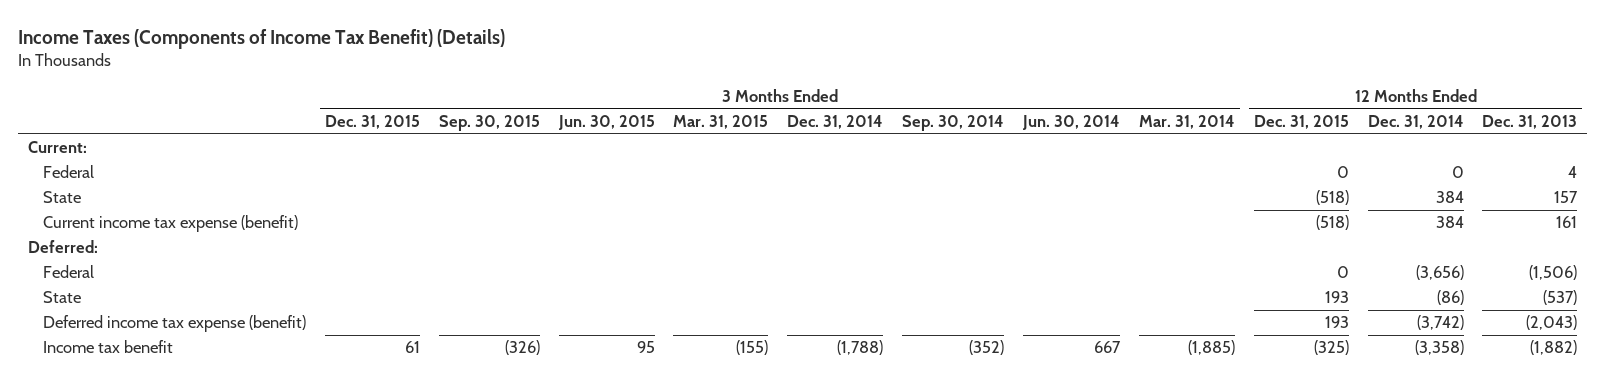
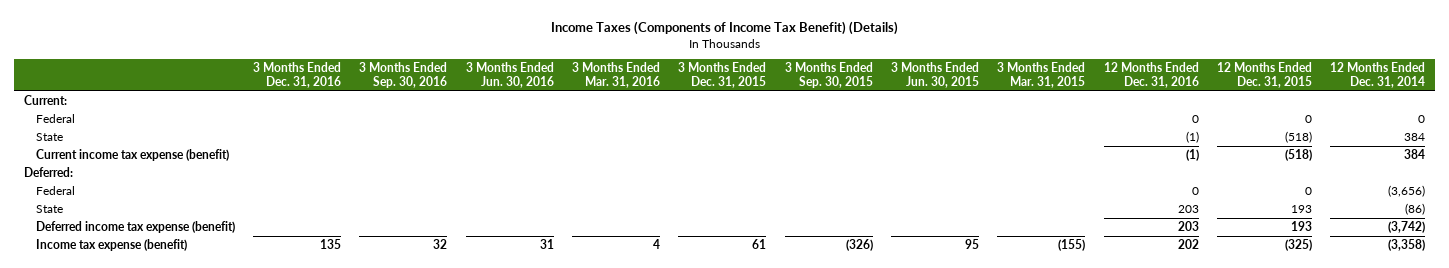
- | 3 Months Ended Dec. 31, 2015 | 3 Months Ended Sep. 30, 2015 | 3 Months Ended Jun. 30, 2015 | 3 Months Ended Mar. 31, 2015 | 3 Months Ended Dec. 31, 2014 | 3 Months Ended Sep. 30, 2014 | 3 Months Ended Jun. 30, 2014 | 3 Months Ended Mar. 31, 2014 | 12 Months Ended Dec. 31, 2015 | 12 Months Ended Dec. 31, 2014 | 12 Months Ended Dec. 31, 2013
+ | 3 Months Ended Dec. 31, 2016 | 3 Months Ended Sep. 30, 2016 | 3 Months Ended Jun. 30, 2016 | 3 Months Ended Mar. 31, 2016 | 3 Months Ended Dec. 31, 2015 | 3 Months Ended Sep. 30, 2015 | 3 Months Ended Jun. 30, 2015 | 3 Months Ended Mar. 31, 2015 | 12 Months Ended Dec. 31, 2016 | 12 Months Ended Dec. 31, 2015 | 12 Months Ended Dec. 31, 2014
- Income tax benefit | 61 | (326) | 95 | (155) | (1,788) | (352) | 667 | (1,885) | (325) | (3,358) | (1,882)
+ Income tax expense (benefit) | 135 | 32 | 31 | 4 | 61 | (326) | 95 | (155) | 202 | (325) | (3,358)

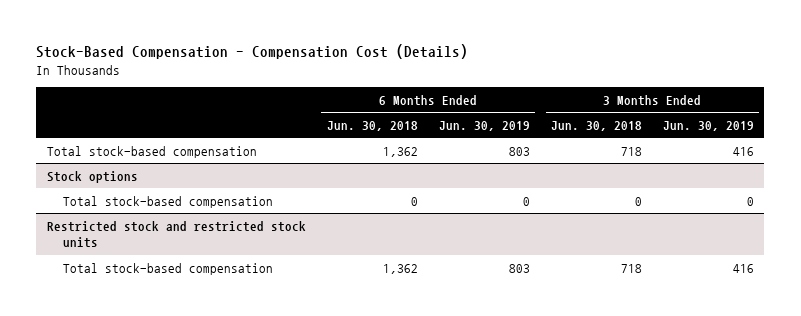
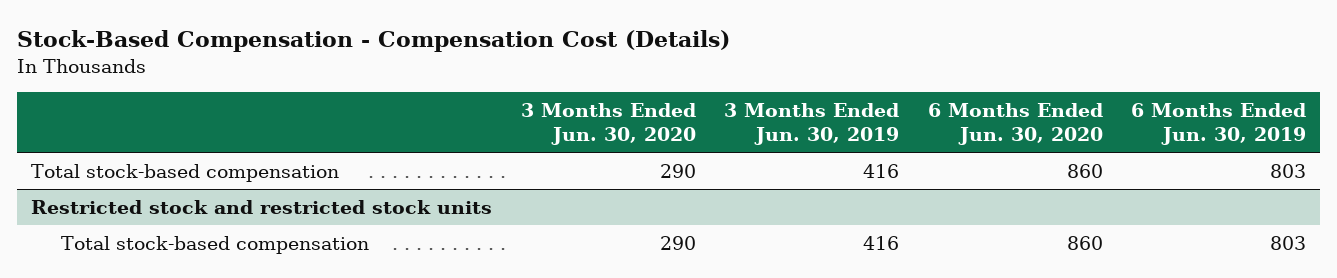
- | 6 Months Ended Jun. 30, 2018 | 6 Months Ended Jun. 30, 2019 | 3 Months Ended Jun. 30, 2018 | 3 Months Ended Jun. 30, 2019
+ | 3 Months Ended Jun. 30, 2020 | 3 Months Ended Jun. 30, 2019 | 6 Months Ended Jun. 30, 2020 | 6 Months Ended Jun. 30, 2019
- Stock options
- Total stock-based compensation | 0 | 0 | 0 | 0

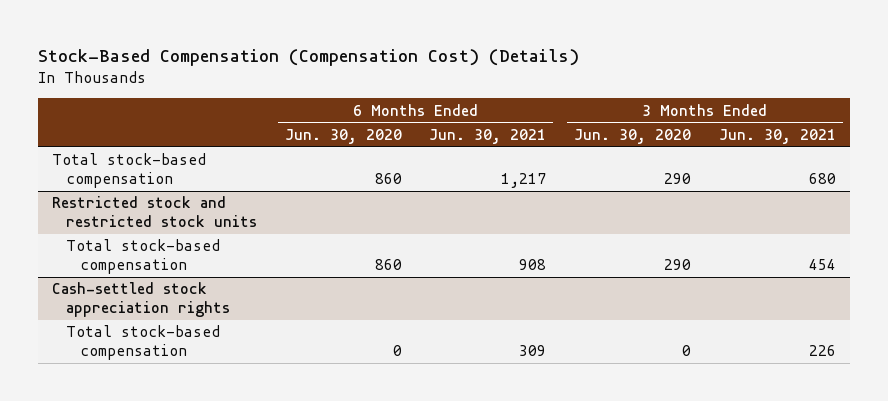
- Stock-Based Compensation - Compensation Cost (Details)
+ Stock-Based Compensation (Compensation Cost) (Details)
- | 3 Months Ended Jun. 30, 2020 | 3 Months Ended Jun. 30, 2019 | 6 Months Ended Jun. 30, 2020 | 6 Months Ended Jun. 30, 2019
+ | 6 Months Ended Jun. 30, 2020 | 6 Months Ended Jun. 30, 2021 | 3 Months Ended Jun. 30, 2020 | 3 Months Ended Jun. 30, 2021
+ Cash-settled stock appreciation rights
+ Total stock-based compensation | 0 | 309 | 0 | 226

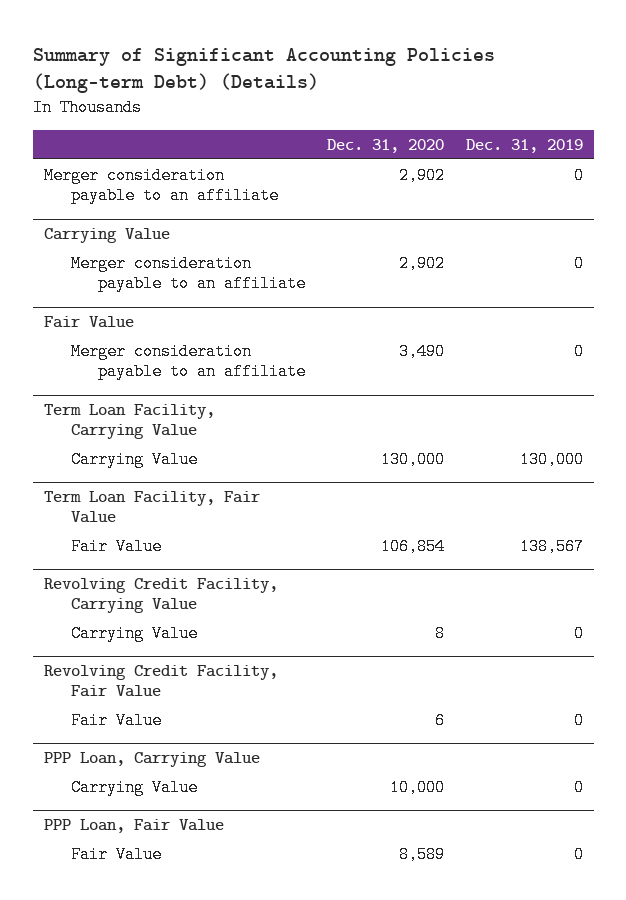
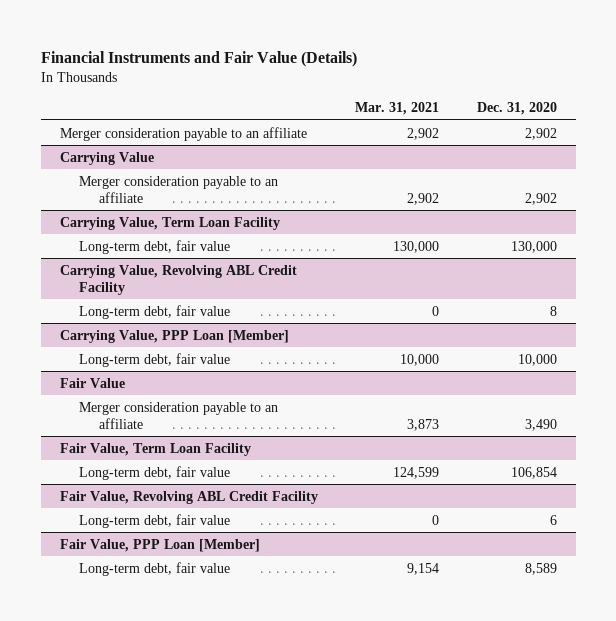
- Summary of Significant Accounting Policies (Long-term Debt) (Details)
+ Financial Instruments and Fair Value (Details)
- | Dec. 31, 2020 | Dec. 31, 2019
+ | Mar. 31, 2021 | Dec. 31, 2020
+ Carrying Value, Term Loan Facility
+ Long-term debt, fair value | 130,000 | 130,000
+ Carrying Value, Revolving ABL Credit Facility
+ Long-term debt, fair value | 0 | 8
+ Carrying Value, PPP Loan [Member]
+ Long-term debt, fair value | 10,000 | 10,000
- Term Loan Facility, Carrying Value
- Carrying Value | 130,000 | 130,000
- Term Loan Facility, Fair Value
- Fair Value | 106,854 | 138,567
- Revolving Credit Facility, Carrying Value
- Carrying Value | 8 | 0
- Revolving Credit Facility, Fair Value
- Fair Value | 6 | 0
- PPP Loan, Carrying Value
- Carrying Value | 10,000 | 0
- PPP Loan, Fair Value
- Fair Value | 8,589 | 0
+ Fair Value, Term Loan Facility
+ Long-term debt, fair value | 124,599 | 106,854
+ Fair Value, Revolving ABL Credit Facility
+ Long-term debt, fair value | 0 | 6
+ Fair Value, PPP Loan [Member]
+ Long-term debt, fair value | 9,154 | 8,589

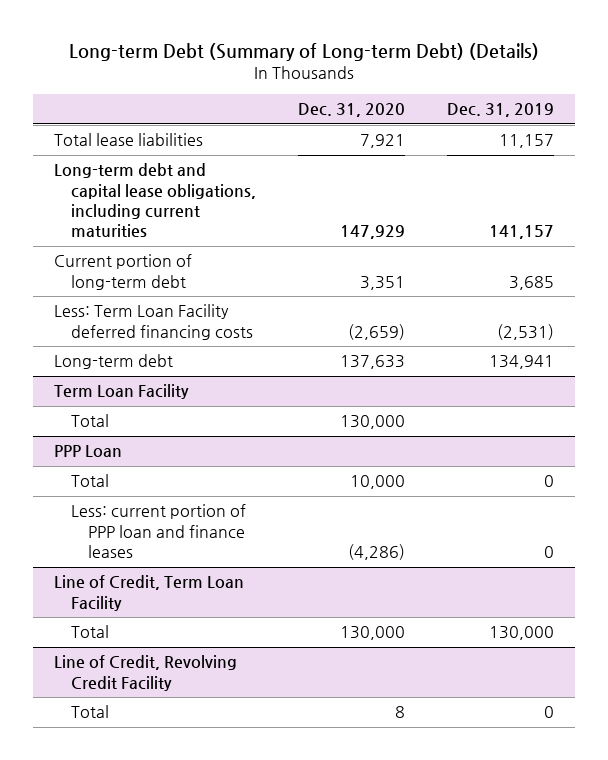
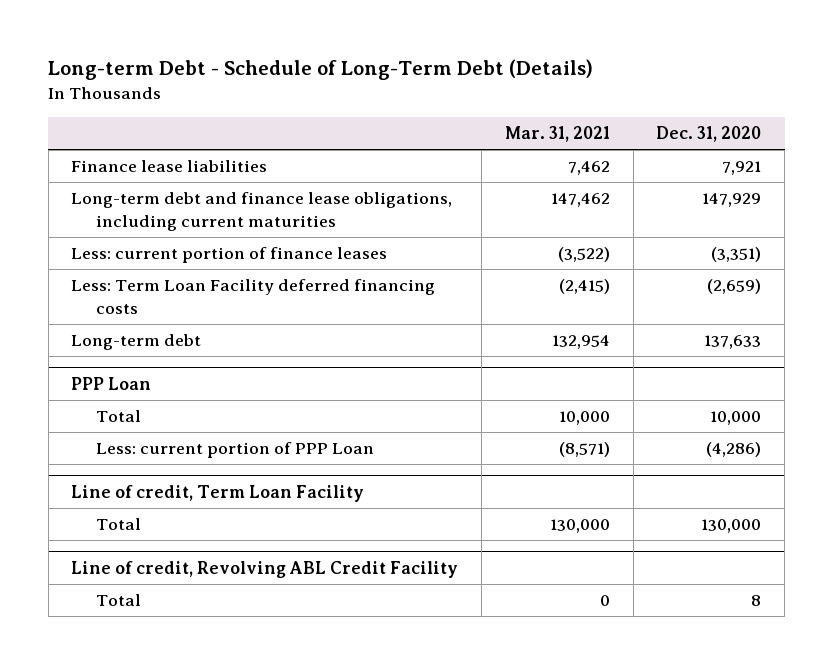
- Long-term Debt (Summary of Long-term Debt) (Details)
+ Long-term Debt - Schedule of Long-Term Debt (Details)
- | Dec. 31, 2020 | Dec. 31, 2019
+ | Mar. 31, 2021 | Dec. 31, 2020
- Total lease liabilities | 7,921 | 11,157
- Long-term debt and capital lease obligations, including current maturities | 147,929 | 141,157
- Current portion of long-term debt | 3,351 | 3,685
+ Finance lease liabilities | 7,462 | 7,921
+ Long-term debt and finance lease obligations, including current maturities | 147,462 | 147,929
+ Less: current portion of finance leases | (3,522) | (3,351)
- Term Loan Facility
- Total | 130,000 |
@ PPP Loan
- Less: current portion of PPP loan and finance leases | (4,286) | 0
- Line of Credit, Term Loan Facility
@ PPP Loan
+ Less: current portion of PPP Loan | (8,571) | (4,286)
+ Line of credit, Term Loan Facility
- Line of Credit, Revolving Credit Facility
+ Line of credit, Revolving ABL Credit Facility

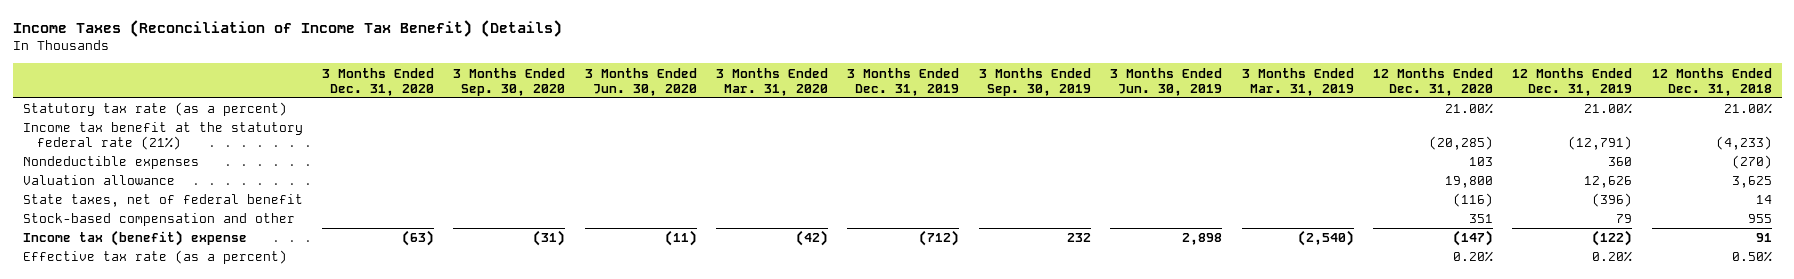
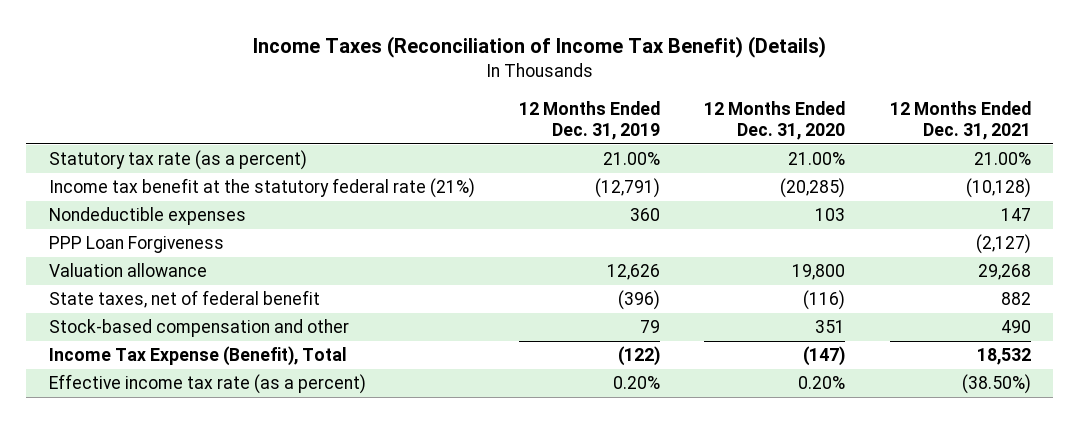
- | 3 Months Ended Dec. 31, 2020 | 3 Months Ended Sep. 30, 2020 | 3 Months Ended Jun. 30, 2020 | 3 Months Ended Mar. 31, 2020 | 3 Months Ended Dec. 31, 2019 | 3 Months Ended Sep. 30, 2019 | 3 Months Ended Jun. 30, 2019 | 3 Months Ended Mar. 31, 2019 | 12 Months Ended Dec. 31, 2020 | 12 Months Ended Dec. 31, 2019 | 12 Months Ended Dec. 31, 2018
+ | 12 Months Ended Dec. 31, 2019 | 12 Months Ended Dec. 31, 2020 | 12 Months Ended Dec. 31, 2021
+ PPP Loan Forgiveness | | | (2,127)
- Income tax (benefit) expense | (63) | (31) | (11) | (42) | (712) | 232 | 2,898 | (2,540) | (147) | (122) | 91
- Effective tax rate (as a percent) | | | | | | | | | 0.20% | 0.20% | 0.50%
+ Income Tax Expense (Benefit), Total | (122) | (147) | 18,532
+ Effective income tax rate (as a percent) | 0.20% | 0.20% | (38.50%)

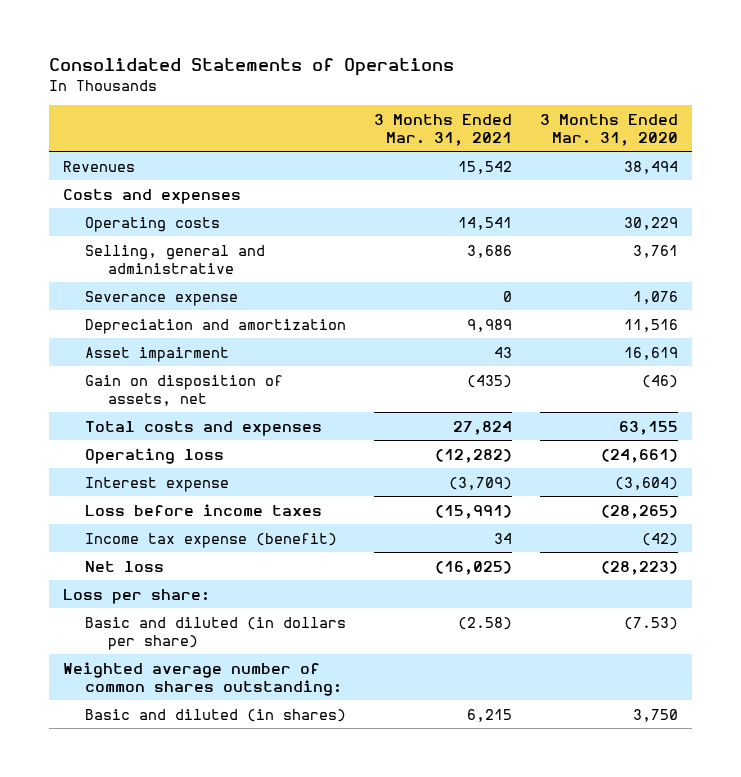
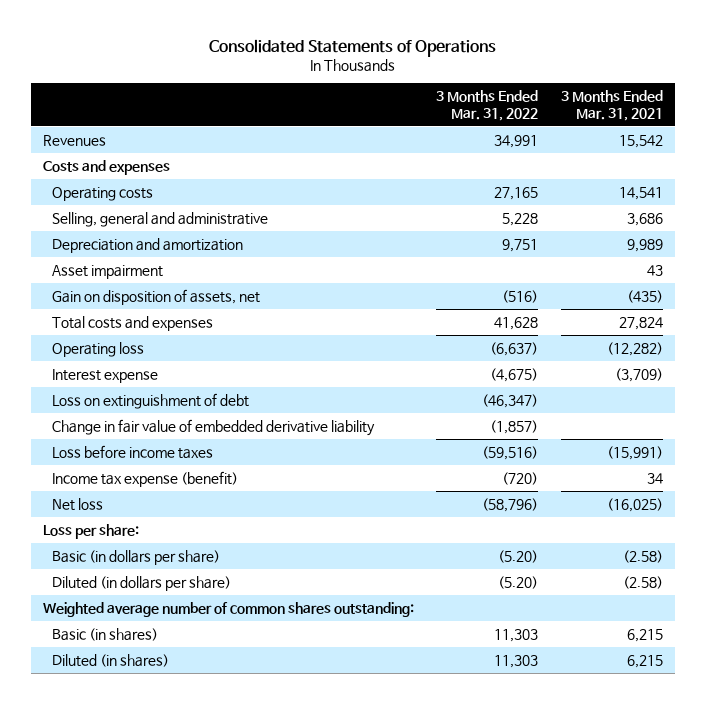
- | 3 Months Ended Mar. 31, 2021 | 3 Months Ended Mar. 31, 2020
+ | 3 Months Ended Mar. 31, 2022 | 3 Months Ended Mar. 31, 2021
- Severance expense | 0 | 1,076
+ Loss on extinguishment of debt | (46,347) |
+ Change in fair value of embedded derivative liability | (1,857) |
- Basic and diluted (in dollars per share) | (2.58) | (7.53)
+ Basic (in dollars per share) | (5.20) | (2.58)
+ Diluted (in dollars per share) | (5.20) | (2.58)
- Basic and diluted (in shares) | 6,215 | 3,750
+ Basic (in shares) | 11,303 | 6,215
+ Diluted (in shares) | 11,303 | 6,215

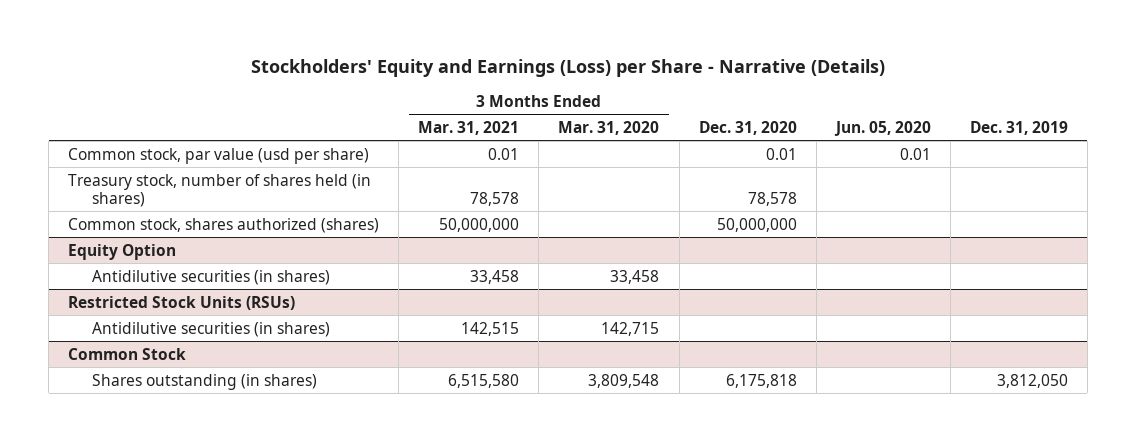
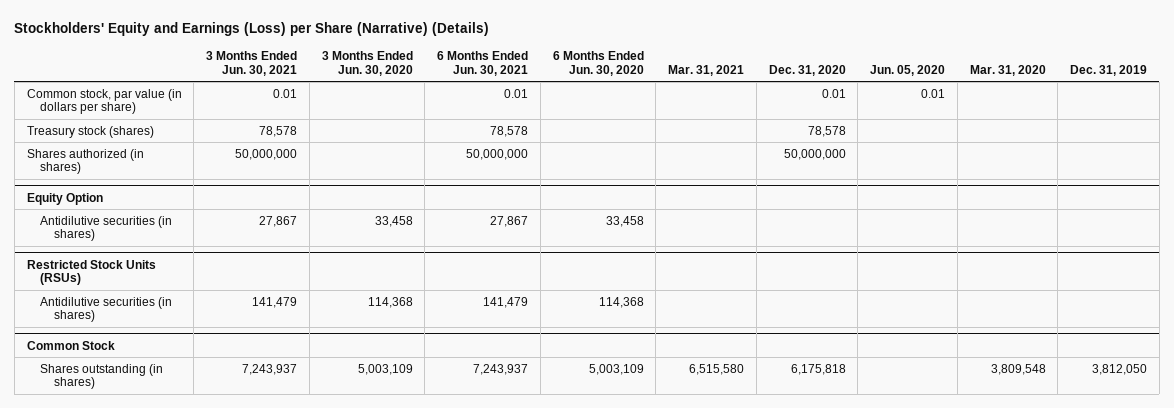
- Stockholders' Equity and Earnings (Loss) per Share - Narrative (Details)
+ Stockholders' Equity and Earnings (Loss) per Share (Narrative) (Details)
- | 3 Months Ended Mar. 31, 2021 | 3 Months Ended Mar. 31, 2020 | Dec. 31, 2020 | Jun. 05, 2020 | Dec. 31, 2019
+ | 3 Months Ended Jun. 30, 2021 | 3 Months Ended Jun. 30, 2020 | 6 Months Ended Jun. 30, 2021 | 6 Months Ended Jun. 30, 2020 | Mar. 31, 2021 | Dec. 31, 2020 | Jun. 05, 2020 | Mar. 31, 2020 | Dec. 31, 2019
- Common stock, par value (usd per share) | 0.01 | | 0.01 | 0.01 |
- Treasury stock, number of shares held (in shares) | 78,578 | | 78,578 | |
- Common stock, shares authorized (shares) | 50,000,000 | | 50,000,000 | |
+ Common stock, par value (in dollars per share) | 0.01 | | 0.01 | | | 0.01 | 0.01 | |
+ Treasury stock (shares) | 78,578 | | 78,578 | | | 78,578 | | |
+ Shares authorized (in shares) | 50,000,000 | | 50,000,000 | | | 50,000,000 | | |

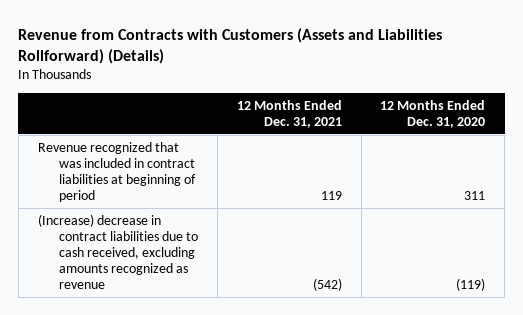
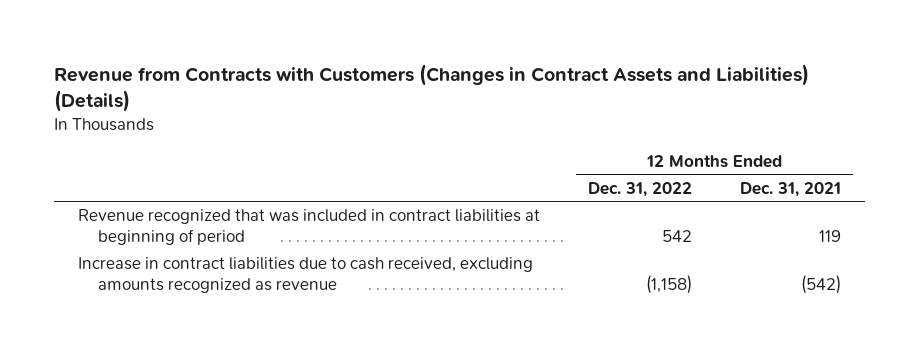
- Revenue from Contracts with Customers (Assets and Liabilities Rollforward) (Details)
+ Revenue from Contracts with Customers (Changes in Contract Assets and Liabilities) (Details)
- | 12 Months Ended Dec. 31, 2021 | 12 Months Ended Dec. 31, 2020
+ | 12 Months Ended Dec. 31, 2022 | 12 Months Ended Dec. 31, 2021
- (Increase) decrease in contract liabilities due to cash received, excluding amounts recognized as revenue | (542) | (119)
+ Increase in contract liabilities due to cash received, excluding amounts recognized as revenue | (1,158) | (542)

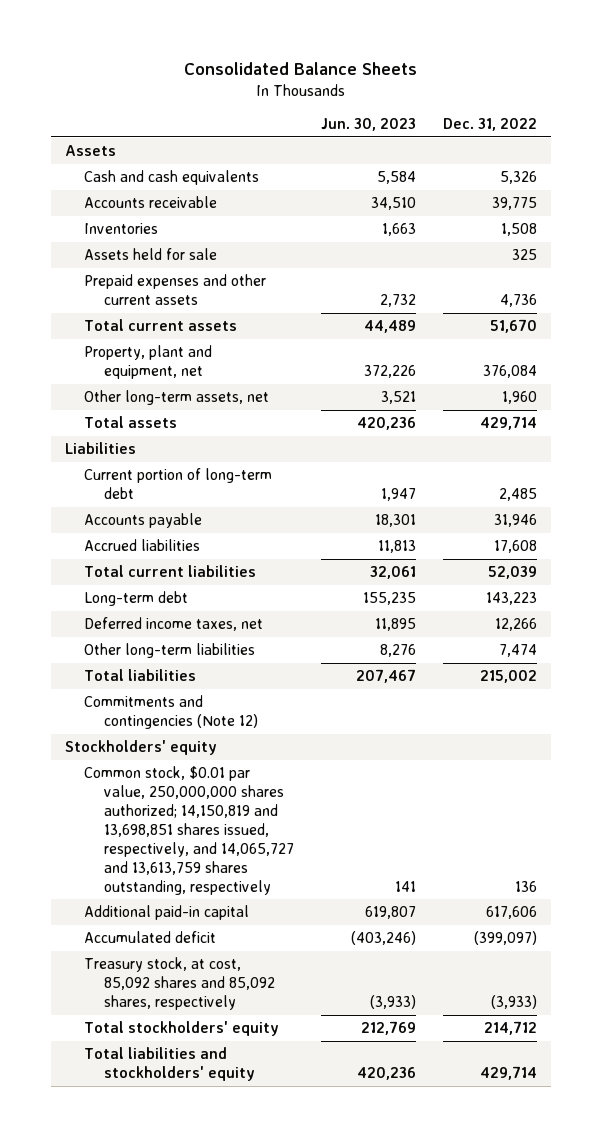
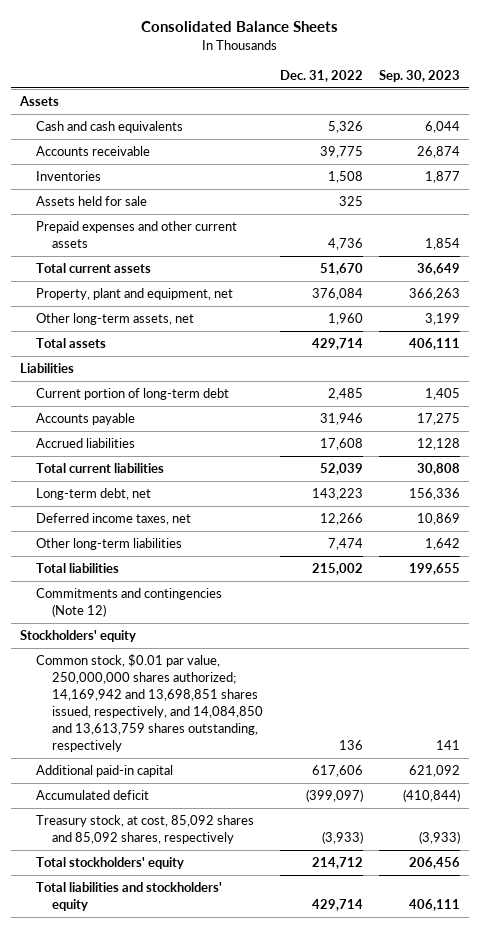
- | Jun. 30, 2023 | Dec. 31, 2022
+ | Dec. 31, 2022 | Sep. 30, 2023
- Long-term debt | 155,235 | 143,223
+ Long-term debt, net | 143,223 | 156,336
- Common stock, $0.01 par value, 250,000,000 shares authorized; 14,150,819 and 13,698,851 shares issued, respectively, and 14,065,727 and 13,613,759 shares outstanding, respectively | 141 | 136
+ Common stock, $0.01 par value, 250,000,000 shares authorized; 14,169,942 and 13,698,851 shares issued, respectively, and 14,084,850 and 13,613,759 shares outstanding, respectively | 136 | 141

